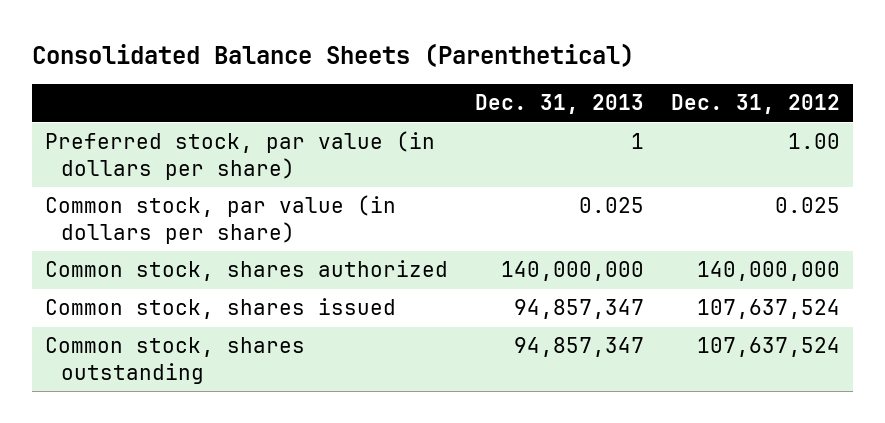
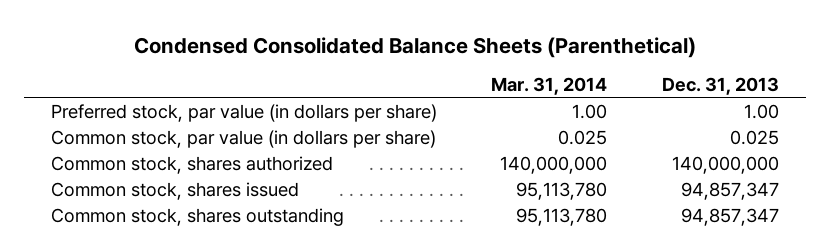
- Consolidated Balance Sheets (Parenthetical)
+ Condensed Consolidated Balance Sheets (Parenthetical)
- | Dec. 31, 2013 | Dec. 31, 2012
+ | Mar. 31, 2014 | Dec. 31, 2013
- Preferred stock, par value (in dollars per share) | 1 | 1.00
+ Preferred stock, par value (in dollars per share) | 1.00 | 1.00

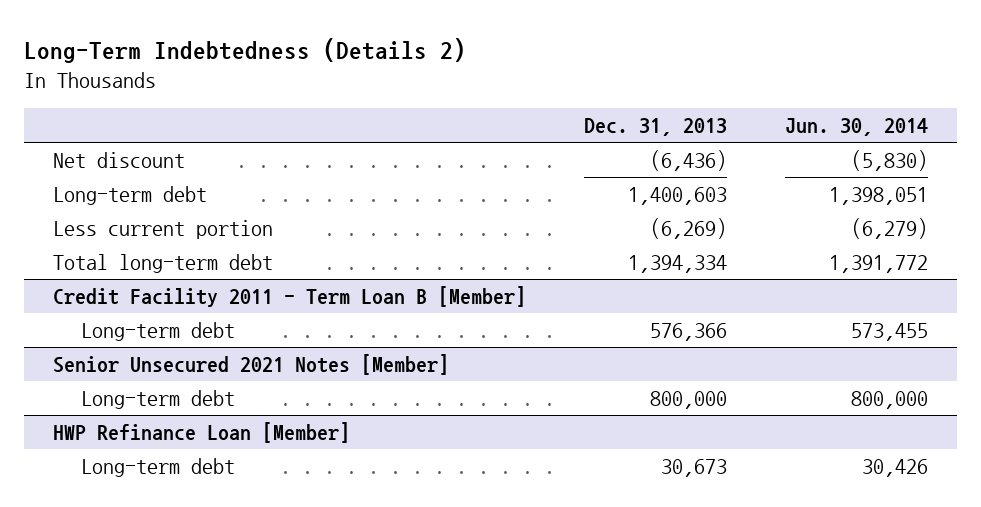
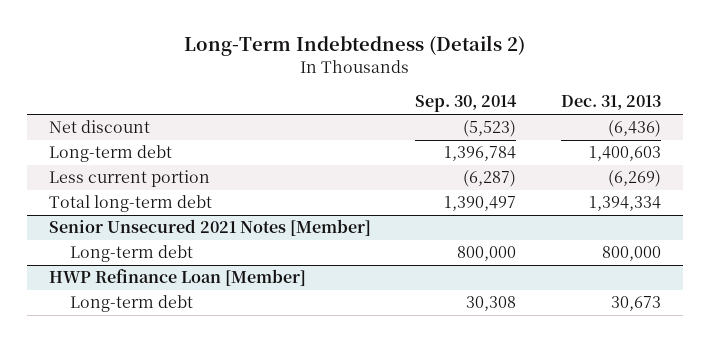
- | Dec. 31, 2013 | Jun. 30, 2014
+ | Sep. 30, 2014 | Dec. 31, 2013
- Credit Facility 2011 - Term Loan B [Member]
- Long-term debt | 576,366 | 573,455

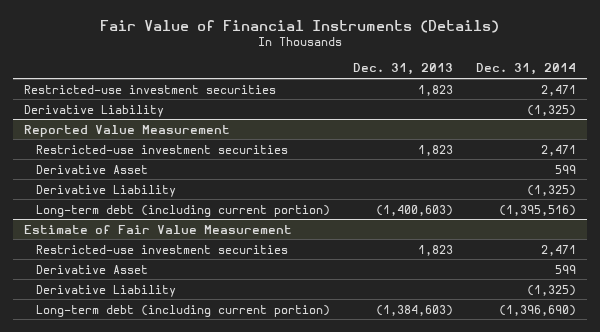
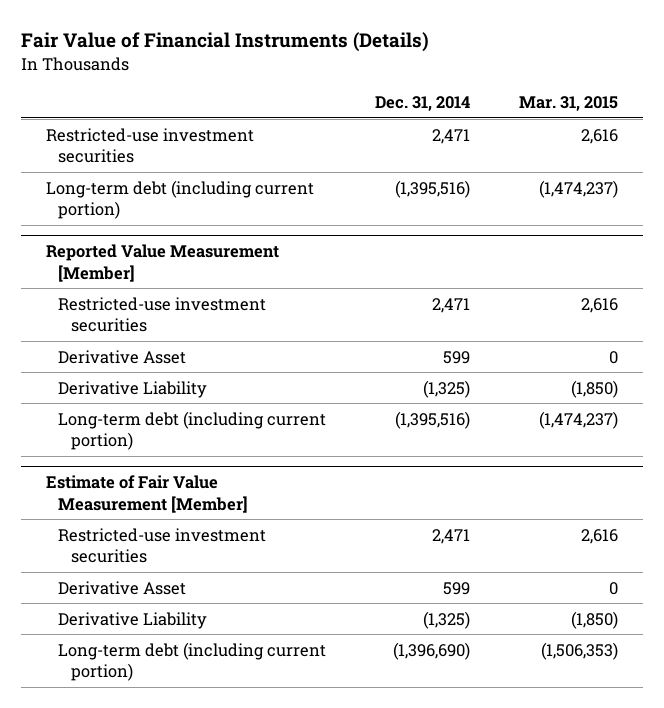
- | Dec. 31, 2013 | Dec. 31, 2014
+ | Dec. 31, 2014 | Mar. 31, 2015
- Derivative Liability | | (1,325)
- Reported Value Measurement
+ Long-term debt (including current portion) | (1,395,516) | (1,474,237)
+ Reported Value Measurement [Member]
- Estimate of Fair Value Measurement
+ Estimate of Fair Value Measurement [Member]

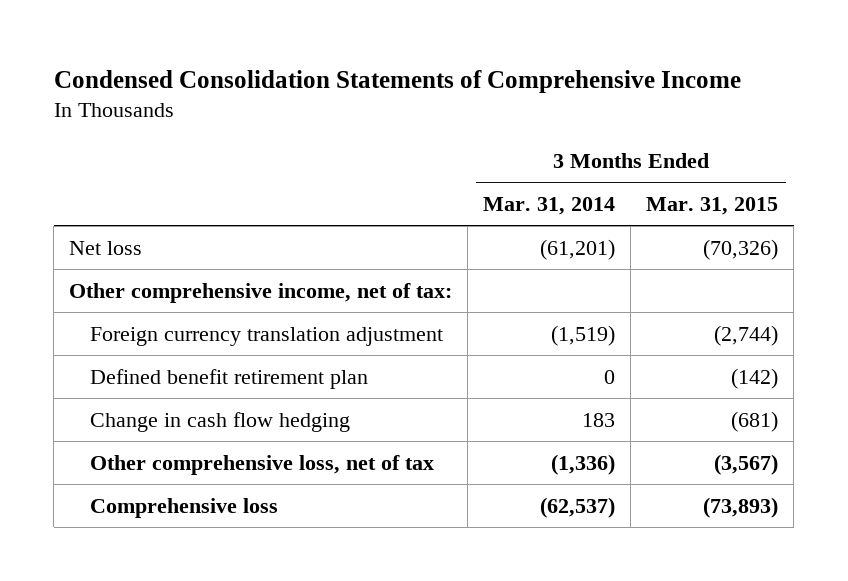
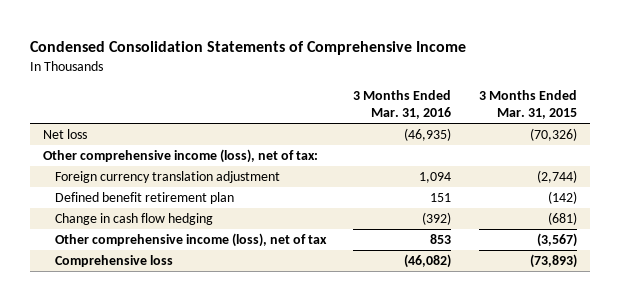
- | 3 Months Ended Mar. 31, 2014 | 3 Months Ended Mar. 31, 2015
+ | 3 Months Ended Mar. 31, 2016 | 3 Months Ended Mar. 31, 2015
- Other comprehensive income, net of tax:
+ Other comprehensive income (loss), net of tax:
- Other comprehensive loss, net of tax | (1,336) | (3,567)
+ Other comprehensive income (loss), net of tax | 853 | (3,567)

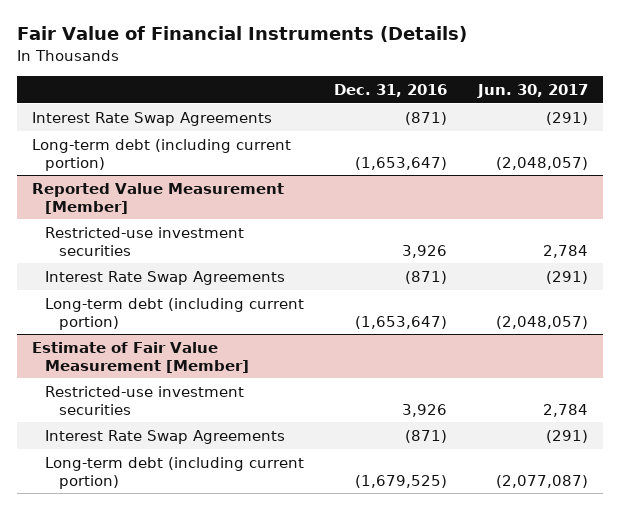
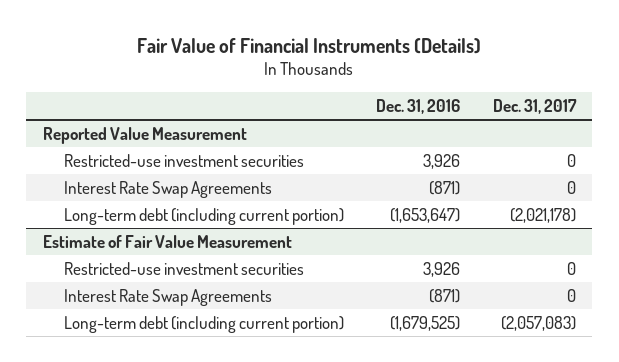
- | Dec. 31, 2016 | Jun. 30, 2017
+ | Dec. 31, 2016 | Dec. 31, 2017
- Interest Rate Swap Agreements | (871) | (291)
- Long-term debt (including current portion) | (1,653,647) | (2,048,057)
- Reported Value Measurement [Member]
+ Reported Value Measurement
- Estimate of Fair Value Measurement [Member]
+ Estimate of Fair Value Measurement

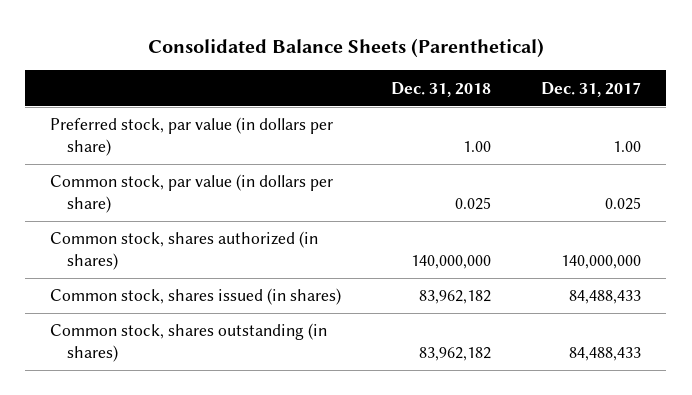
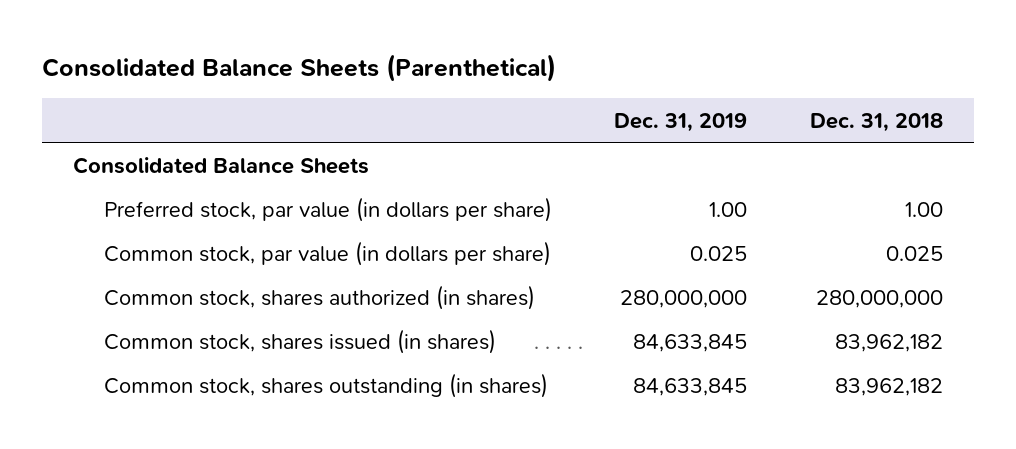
- | Dec. 31, 2018 | Dec. 31, 2017
+ | Dec. 31, 2019 | Dec. 31, 2018
+ Consolidated Balance Sheets
- Common stock, shares authorized (in shares) | 140,000,000 | 140,000,000
+ Common stock, shares authorized (in shares) | 280,000,000 | 280,000,000

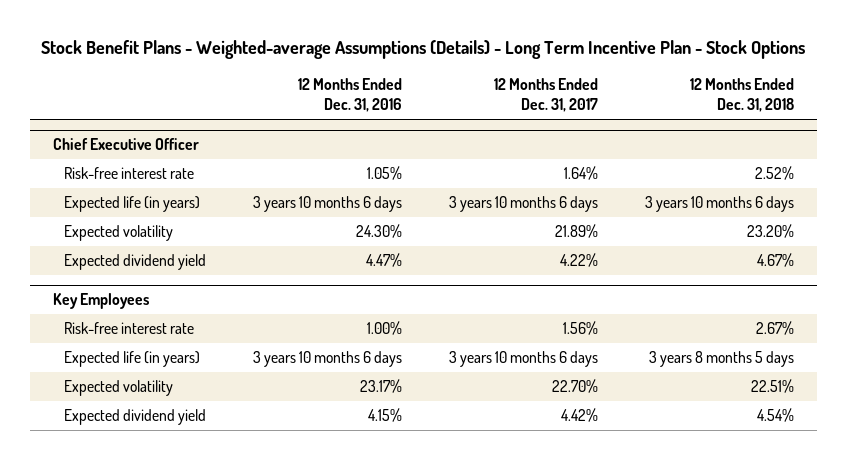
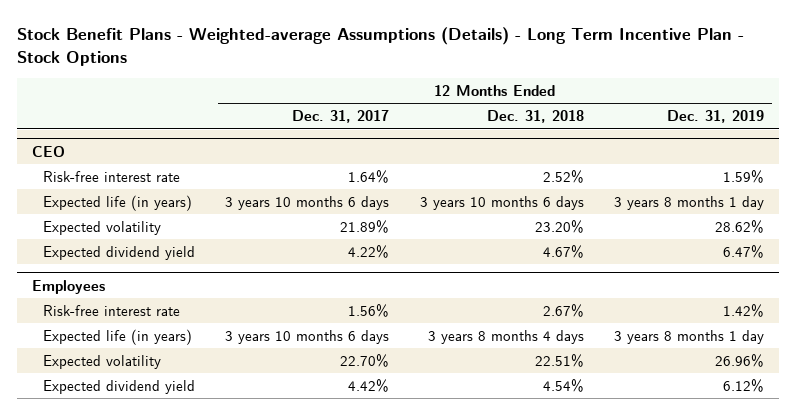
- | 12 Months Ended Dec. 31, 2016 | 12 Months Ended Dec. 31, 2017 | 12 Months Ended Dec. 31, 2018
+ | 12 Months Ended Dec. 31, 2017 | 12 Months Ended Dec. 31, 2018 | 12 Months Ended Dec. 31, 2019
- Chief Executive Officer
+ CEO
- Key Employees
+ Employees
- Expected life (in years) | 3 years 10 months 6 days | 3 years 10 months 6 days | 3 years 8 months 5 days
+ Expected life (in years) | 3 years 10 months 6 days | 3 years 8 months 4 days | 3 years 8 months 1 day

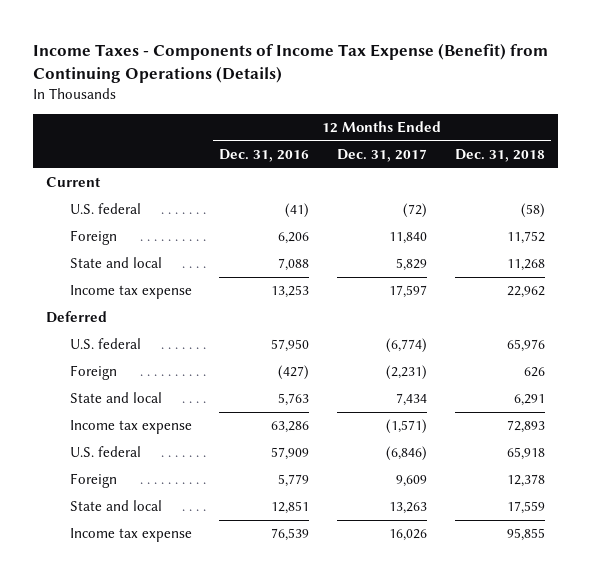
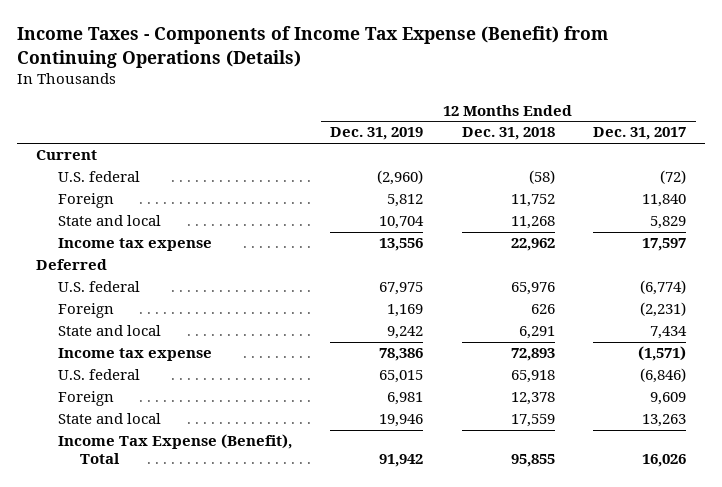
- | 12 Months Ended Dec. 31, 2016 | 12 Months Ended Dec. 31, 2017 | 12 Months Ended Dec. 31, 2018
+ | 12 Months Ended Dec. 31, 2019 | 12 Months Ended Dec. 31, 2018 | 12 Months Ended Dec. 31, 2017
- Income tax expense | 76,539 | 16,026 | 95,855
+ Income Tax Expense (Benefit), Total | 91,942 | 95,855 | 16,026

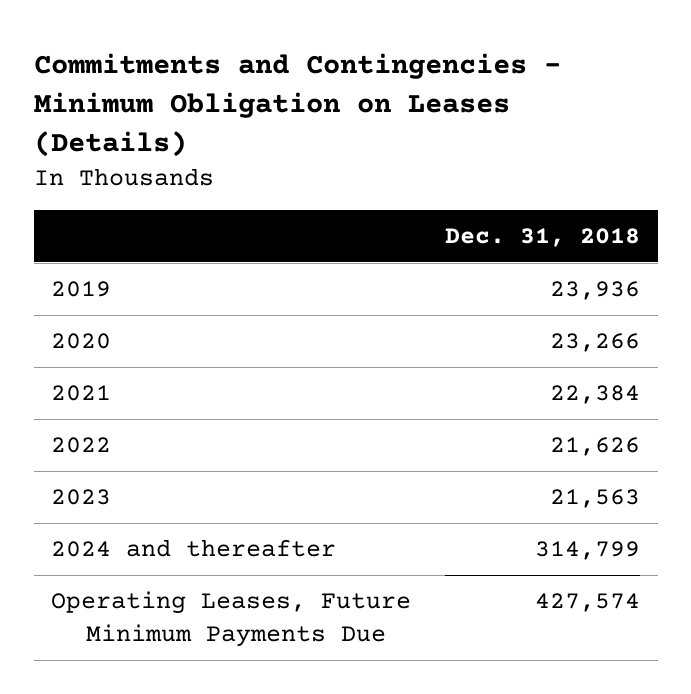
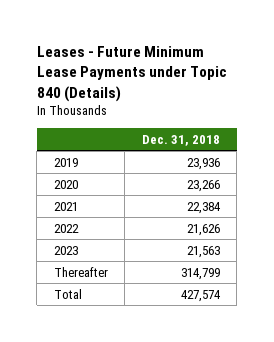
- Commitments and Contingencies - Minimum Obligation on Leases (Details)
+ Leases - Future Minimum Lease Payments under Topic 840 (Details)
- 2024 and thereafter | 314,799
- Operating Leases, Future Minimum Payments Due | 427,574
+ Thereafter | 314,799
+ Total | 427,574

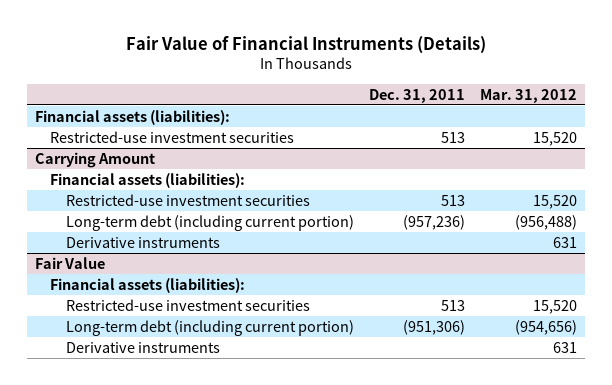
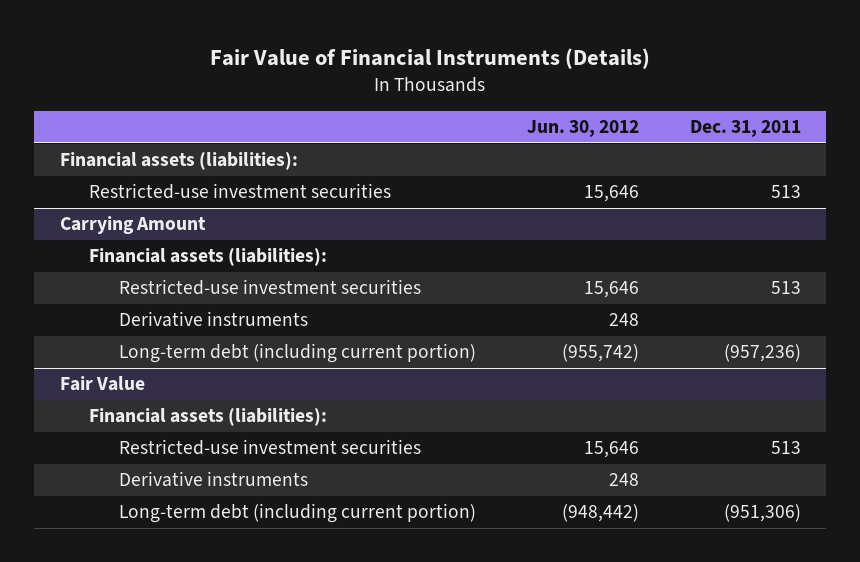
- | Dec. 31, 2011 | Mar. 31, 2012
+ | Jun. 30, 2012 | Dec. 31, 2011
@ Carrying Amount
moved down: Long-term debt (including current portion) | (955,742) | (957,236)
@ Fair Value
moved down: Long-term debt (including current portion) | (948,442) | (951,306)

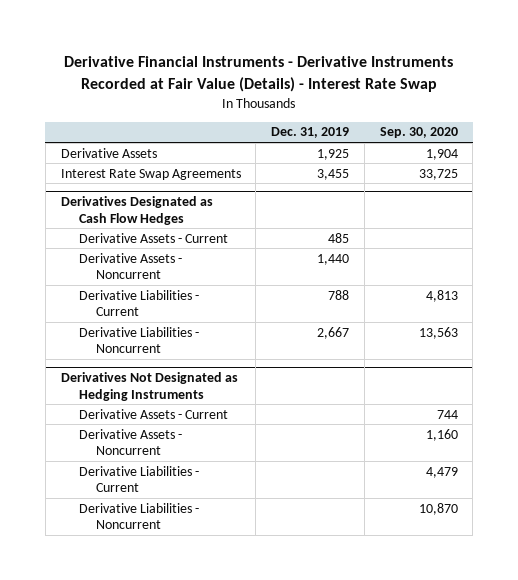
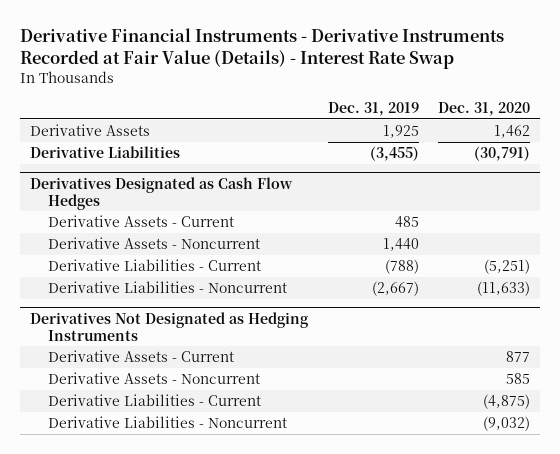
- | Dec. 31, 2019 | Sep. 30, 2020
+ | Dec. 31, 2019 | Dec. 31, 2020
- Interest Rate Swap Agreements | 3,455 | 33,725
+ Derivative Liabilities | (3,455) | (30,791)
@ Derivatives Designated as Cash Flow Hedges
- Derivative Liabilities - Current | 788 | 4,813
- Derivative Liabilities - Noncurrent | 2,667 | 13,563
+ Derivative Liabilities - Current | (788) | (5,251)
+ Derivative Liabilities - Noncurrent | (2,667) | (11,633)

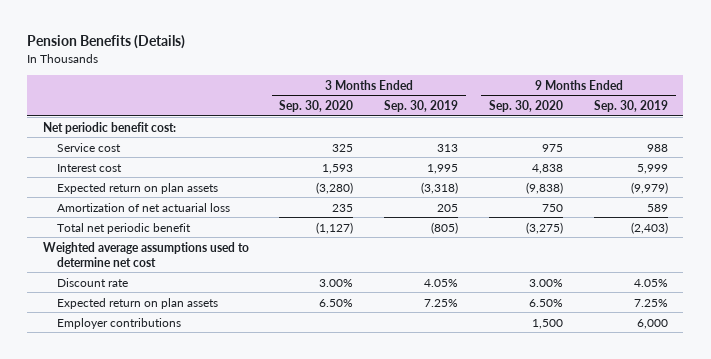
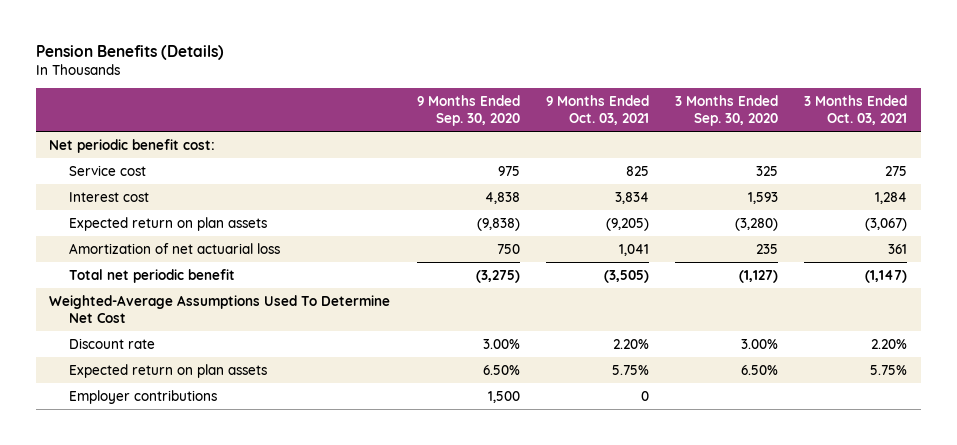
- | 3 Months Ended Sep. 30, 2020 | 3 Months Ended Sep. 30, 2019 | 9 Months Ended Sep. 30, 2020 | 9 Months Ended Sep. 30, 2019
+ | 9 Months Ended Sep. 30, 2020 | 9 Months Ended Oct. 03, 2021 | 3 Months Ended Sep. 30, 2020 | 3 Months Ended Oct. 03, 2021
- Weighted average assumptions used to determine net cost
+ Weighted-Average Assumptions Used To Determine Net Cost

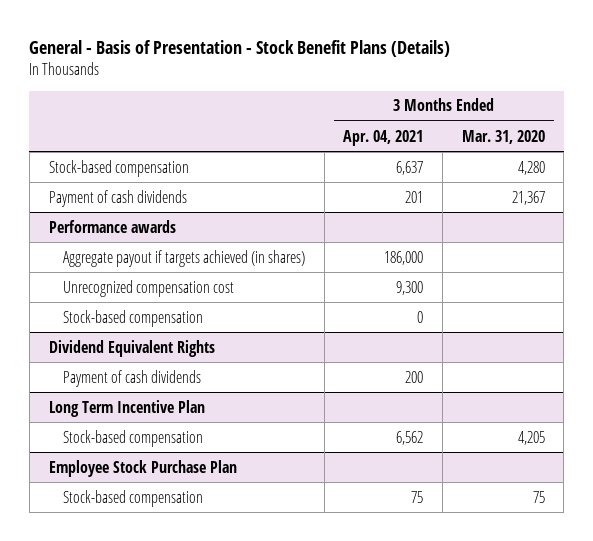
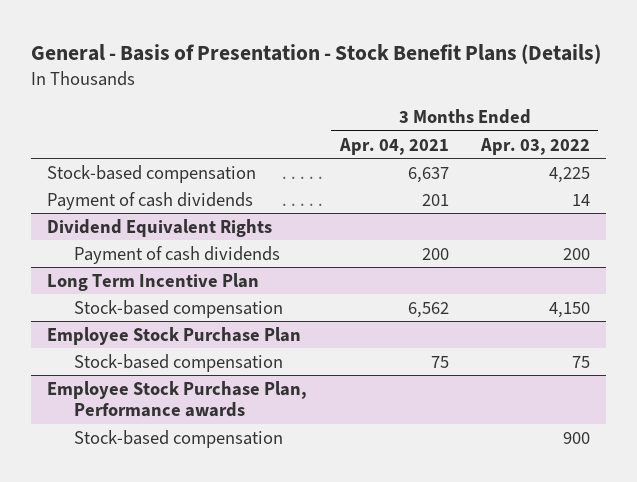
- | 3 Months Ended Apr. 04, 2021 | 3 Months Ended Mar. 31, 2020
+ | 3 Months Ended Apr. 04, 2021 | 3 Months Ended Apr. 03, 2022
- Performance awards
- Aggregate payout if targets achieved (in shares) | 186,000 |
- Unrecognized compensation cost | 9,300 |
- Stock-based compensation | 0 |
+ Employee Stock Purchase Plan, Performance awards
+ Stock-based compensation | | 900

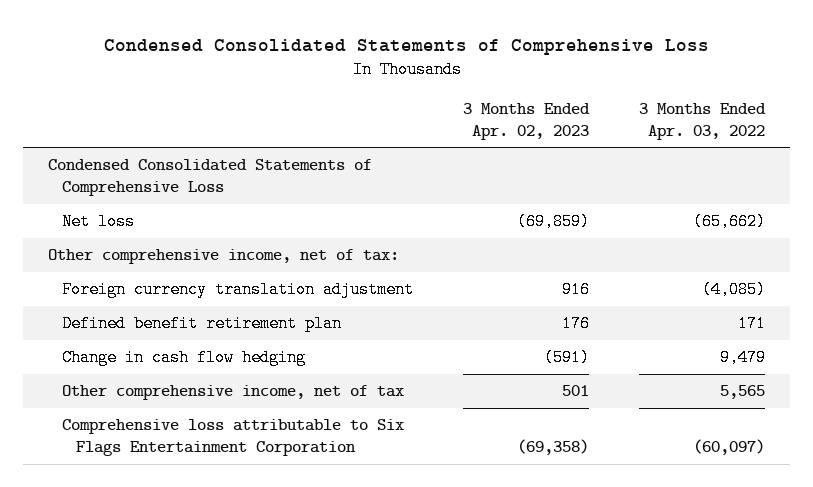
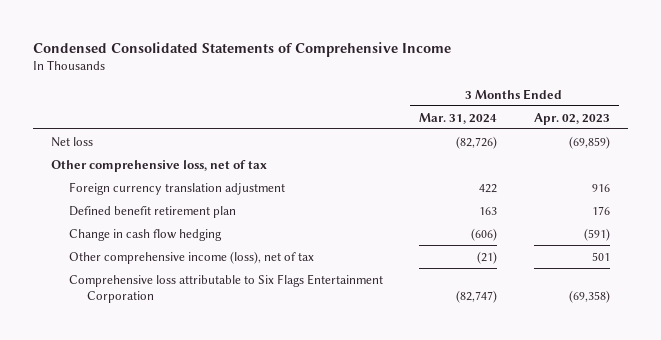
- Condensed Consolidated Statements of Comprehensive Loss
+ Condensed Consolidated Statements of Comprehensive Income
- | 3 Months Ended Apr. 02, 2023 | 3 Months Ended Apr. 03, 2022
+ | 3 Months Ended Mar. 31, 2024 | 3 Months Ended Apr. 02, 2023
- Condensed Consolidated Statements of Comprehensive Loss
- Other comprehensive income, net of tax:
+ Other comprehensive loss, net of tax
- Other comprehensive income, net of tax | 501 | 5,565
+ Other comprehensive income (loss), net of tax | (21) | 501

